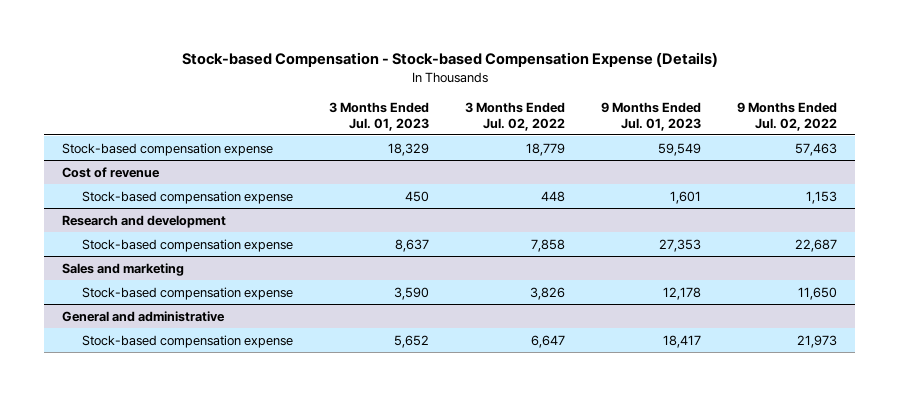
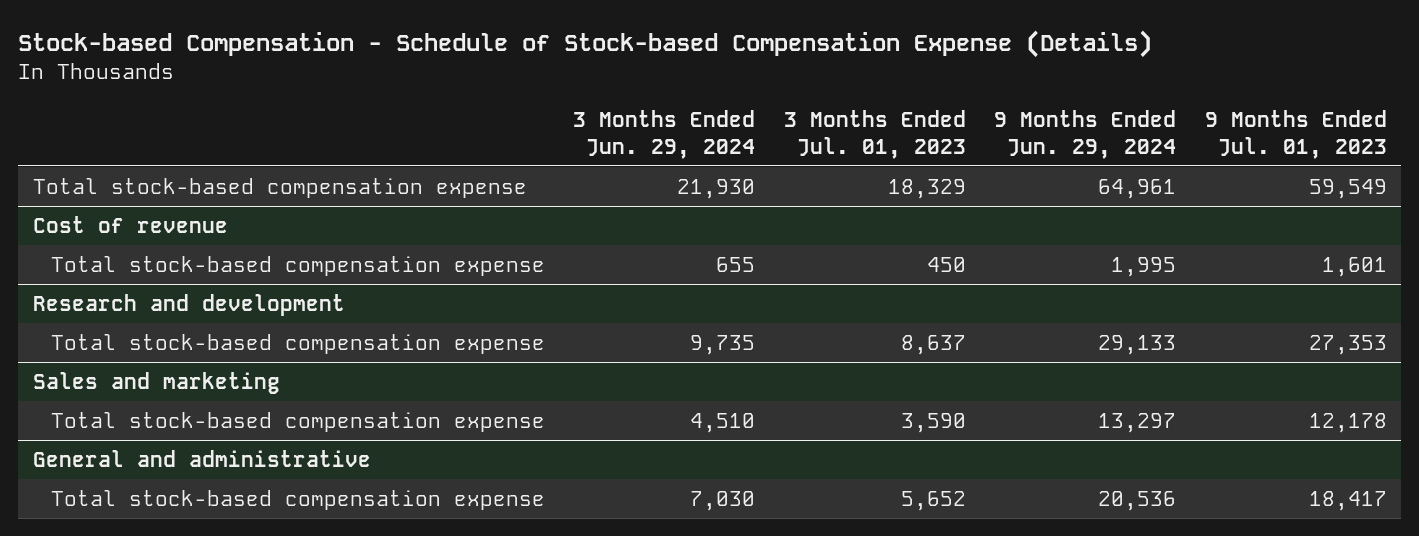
- Stock-based Compensation - Stock-based Compensation Expense (Details)
+ Stock-based Compensation - Schedule of Stock-based Compensation Expense (Details)
- | 3 Months Ended Jul. 01, 2023 | 3 Months Ended Jul. 02, 2022 | 9 Months Ended Jul. 01, 2023 | 9 Months Ended Jul. 02, 2022
+ | 3 Months Ended Jun. 29, 2024 | 3 Months Ended Jul. 01, 2023 | 9 Months Ended Jun. 29, 2024 | 9 Months Ended Jul. 01, 2023
- Stock-based compensation expense | 18,329 | 18,779 | 59,549 | 57,463
+ Total stock-based compensation expense | 21,930 | 18,329 | 64,961 | 59,549
@ Cost of revenue
- Stock-based compensation expense | 450 | 448 | 1,601 | 1,153
+ Total stock-based compensation expense | 655 | 450 | 1,995 | 1,601
@ Research and development
- Stock-based compensation expense | 8,637 | 7,858 | 27,353 | 22,687
+ Total stock-based compensation expense | 9,735 | 8,637 | 29,133 | 27,353
@ Sales and marketing
- Stock-based compensation expense | 3,590 | 3,826 | 12,178 | 11,650
+ Total stock-based compensation expense | 4,510 | 3,590 | 13,297 | 12,178
@ General and administrative
- Stock-based compensation expense | 5,652 | 6,647 | 18,417 | 21,973
+ Total stock-based compensation expense | 7,030 | 5,652 | 20,536 | 18,417

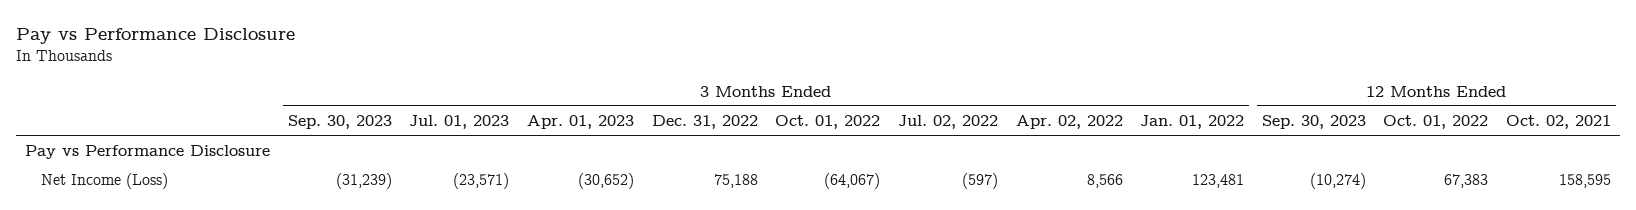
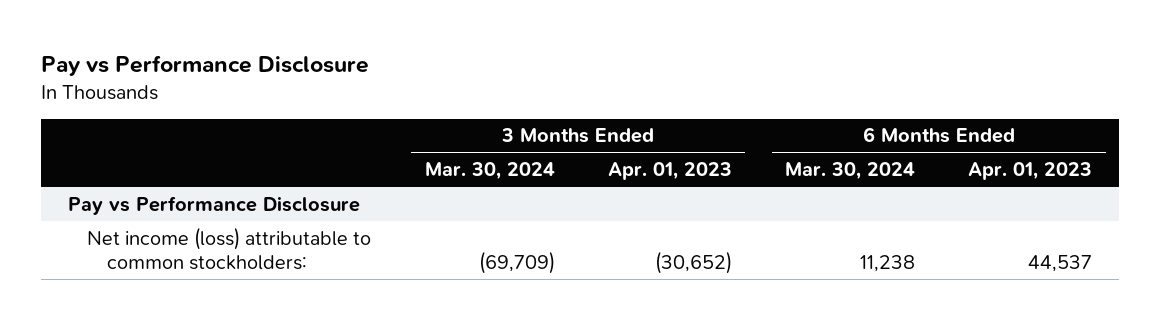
- | 3 Months Ended Sep. 30, 2023 | 3 Months Ended Jul. 01, 2023 | 3 Months Ended Apr. 01, 2023 | 3 Months Ended Dec. 31, 2022 | 3 Months Ended Oct. 01, 2022 | 3 Months Ended Jul. 02, 2022 | 3 Months Ended Apr. 02, 2022 | 3 Months Ended Jan. 01, 2022 | 12 Months Ended Sep. 30, 2023 | 12 Months Ended Oct. 01, 2022 | 12 Months Ended Oct. 02, 2021
+ | 3 Months Ended Mar. 30, 2024 | 3 Months Ended Apr. 01, 2023 | 6 Months Ended Mar. 30, 2024 | 6 Months Ended Apr. 01, 2023
- Net Income (Loss) | (31,239) | (23,571) | (30,652) | 75,188 | (64,067) | (597) | 8,566 | 123,481 | (10,274) | 67,383 | 158,595
+ Net income (loss) attributable to common stockholders: | (69,709) | (30,652) | 11,238 | 44,537

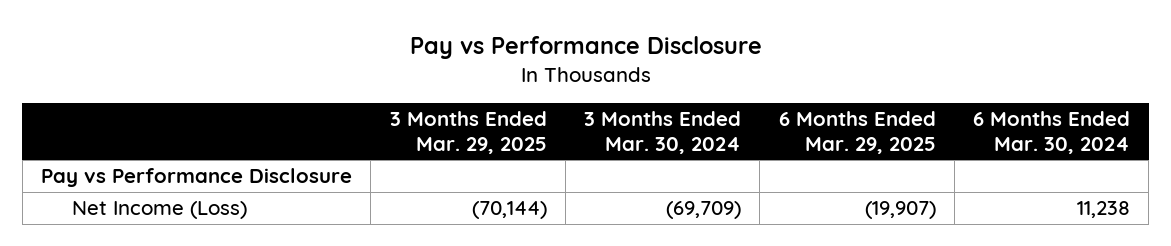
- | 3 Months Ended Mar. 30, 2024 | 3 Months Ended Apr. 01, 2023 | 6 Months Ended Mar. 30, 2024 | 6 Months Ended Apr. 01, 2023
+ | 3 Months Ended Mar. 29, 2025 | 3 Months Ended Mar. 30, 2024 | 6 Months Ended Mar. 29, 2025 | 6 Months Ended Mar. 30, 2024
- Net income (loss) attributable to common stockholders: | (69,709) | (30,652) | 11,238 | 44,537
+ Net Income (Loss) | (70,144) | (69,709) | (19,907) | 11,238

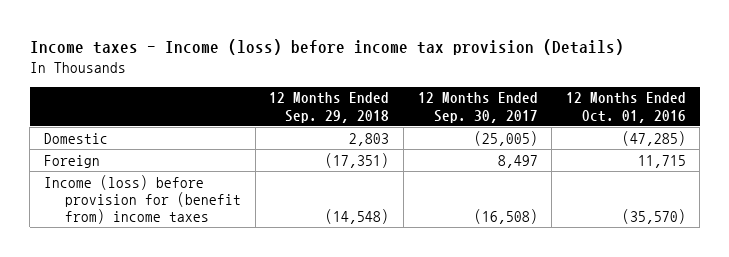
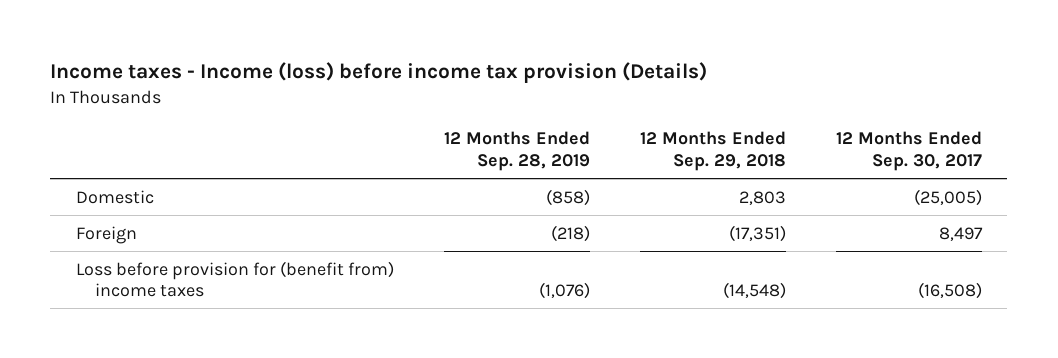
- | 12 Months Ended Sep. 29, 2018 | 12 Months Ended Sep. 30, 2017 | 12 Months Ended Oct. 01, 2016
+ | 12 Months Ended Sep. 28, 2019 | 12 Months Ended Sep. 29, 2018 | 12 Months Ended Sep. 30, 2017
- Income (loss) before provision for (benefit from) income taxes | (14,548) | (16,508) | (35,570)
+ Loss before provision for (benefit from) income taxes | (1,076) | (14,548) | (16,508)

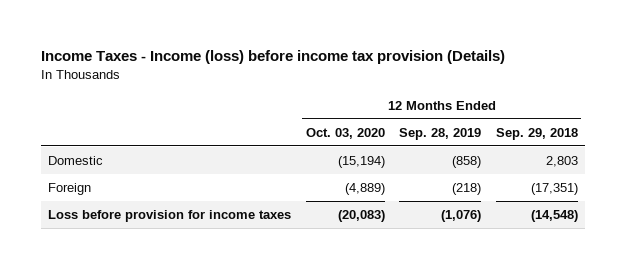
- Income taxes - Income (loss) before income tax provision (Details)
+ Income Taxes - Income (loss) before income tax provision (Details)
- | 12 Months Ended Sep. 28, 2019 | 12 Months Ended Sep. 29, 2018 | 12 Months Ended Sep. 30, 2017
+ | 12 Months Ended Oct. 03, 2020 | 12 Months Ended Sep. 28, 2019 | 12 Months Ended Sep. 29, 2018
- Loss before provision for (benefit from) income taxes | (1,076) | (14,548) | (16,508)
+ Loss before provision for income taxes | (20,083) | (1,076) | (14,548)

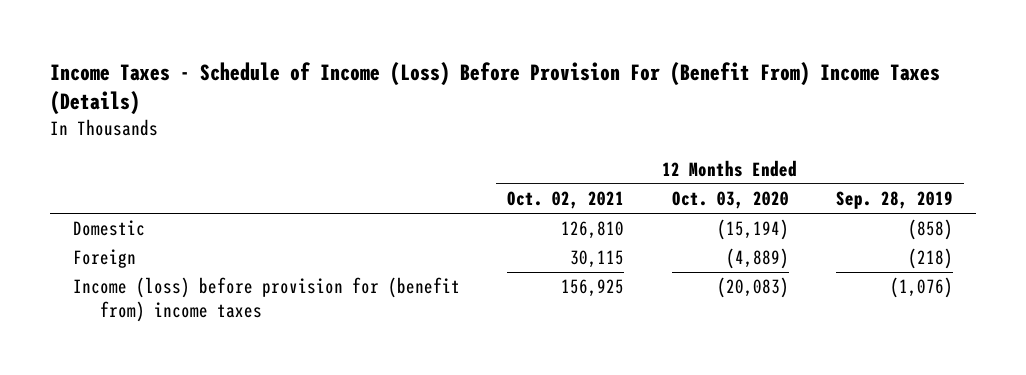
- Income Taxes - Income (loss) before income tax provision (Details)
+ Income Taxes - Schedule of Income (Loss) Before Provision For (Benefit From) Income Taxes (Details)
- | 12 Months Ended Oct. 03, 2020 | 12 Months Ended Sep. 28, 2019 | 12 Months Ended Sep. 29, 2018
+ | 12 Months Ended Oct. 02, 2021 | 12 Months Ended Oct. 03, 2020 | 12 Months Ended Sep. 28, 2019
- Loss before provision for income taxes | (20,083) | (1,076) | (14,548)
+ Income (loss) before provision for (benefit from) income taxes | 156,925 | (20,083) | (1,076)

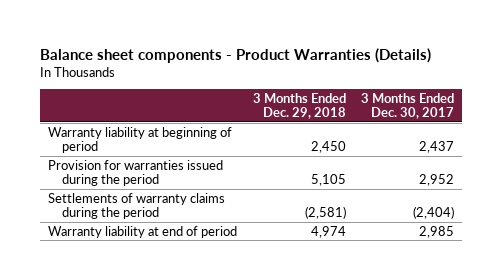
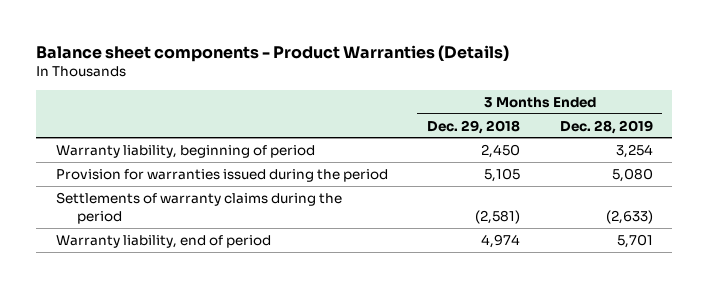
- | 3 Months Ended Dec. 29, 2018 | 3 Months Ended Dec. 30, 2017
+ | 3 Months Ended Dec. 29, 2018 | 3 Months Ended Dec. 28, 2019
- Warranty liability at beginning of period | 2,450 | 2,437
+ Warranty liability, beginning of period | 2,450 | 3,254
- Warranty liability at end of period | 4,974 | 2,985
+ Warranty liability, end of period | 4,974 | 5,701

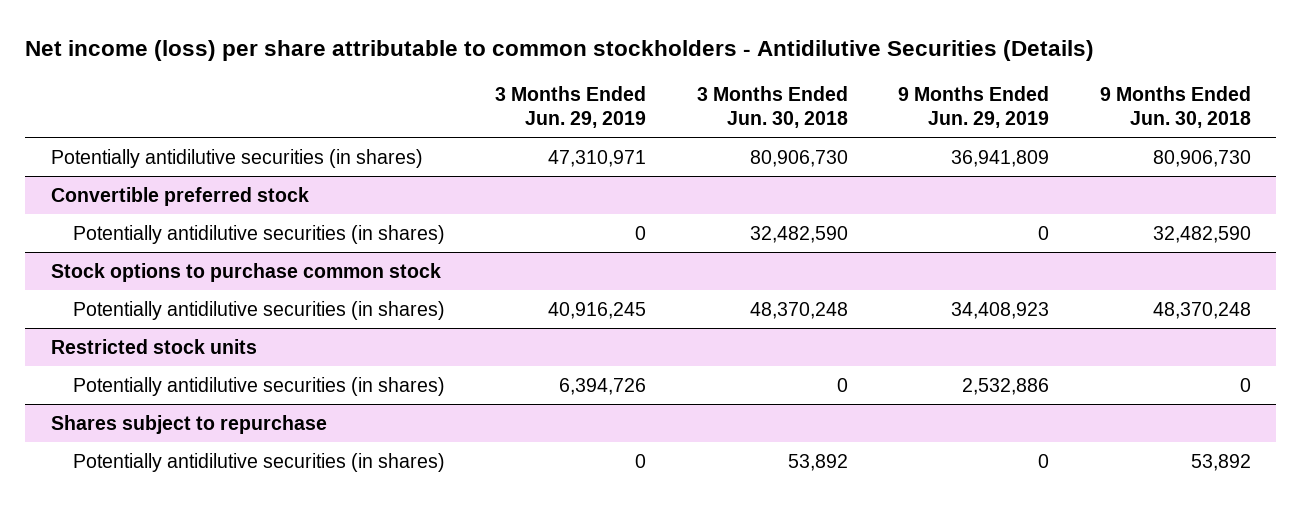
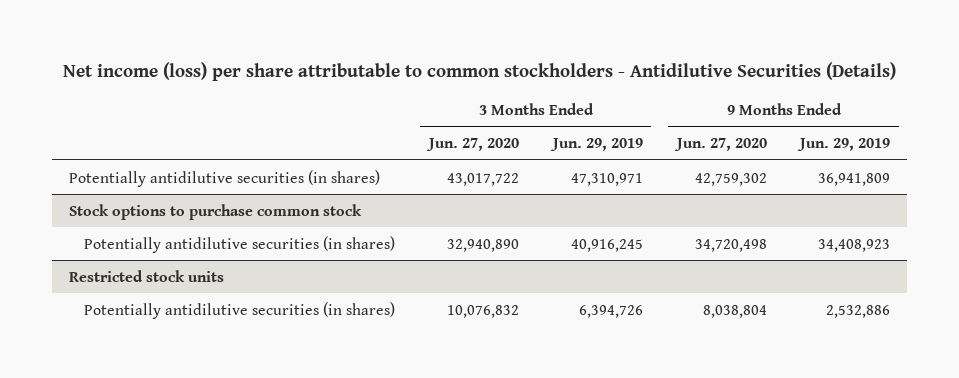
- | 3 Months Ended Jun. 29, 2019 | 3 Months Ended Jun. 30, 2018 | 9 Months Ended Jun. 29, 2019 | 9 Months Ended Jun. 30, 2018
+ | 3 Months Ended Jun. 27, 2020 | 3 Months Ended Jun. 29, 2019 | 9 Months Ended Jun. 27, 2020 | 9 Months Ended Jun. 29, 2019
- Convertible preferred stock
- Potentially antidilutive securities (in shares) | 0 | 32,482,590 | 0 | 32,482,590
- Shares subject to repurchase
- Potentially antidilutive securities (in shares) | 0 | 53,892 | 0 | 53,892

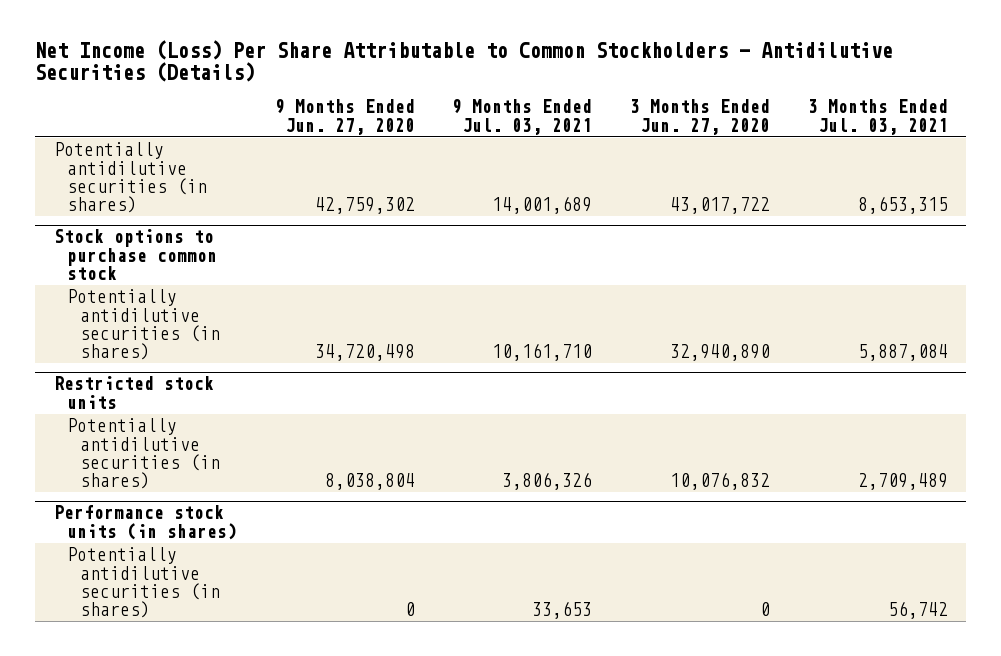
- Net income (loss) per share attributable to common stockholders - Antidilutive Securities (Details)
+ Net Income (Loss) Per Share Attributable to Common Stockholders - Antidilutive Securities (Details)
- | 3 Months Ended Jun. 27, 2020 | 3 Months Ended Jun. 29, 2019 | 9 Months Ended Jun. 27, 2020 | 9 Months Ended Jun. 29, 2019
+ | 9 Months Ended Jun. 27, 2020 | 9 Months Ended Jul. 03, 2021 | 3 Months Ended Jun. 27, 2020 | 3 Months Ended Jul. 03, 2021
+ Performance stock units (in shares)
+ Potentially antidilutive securities (in shares) | 0 | 33,653 | 0 | 56,742

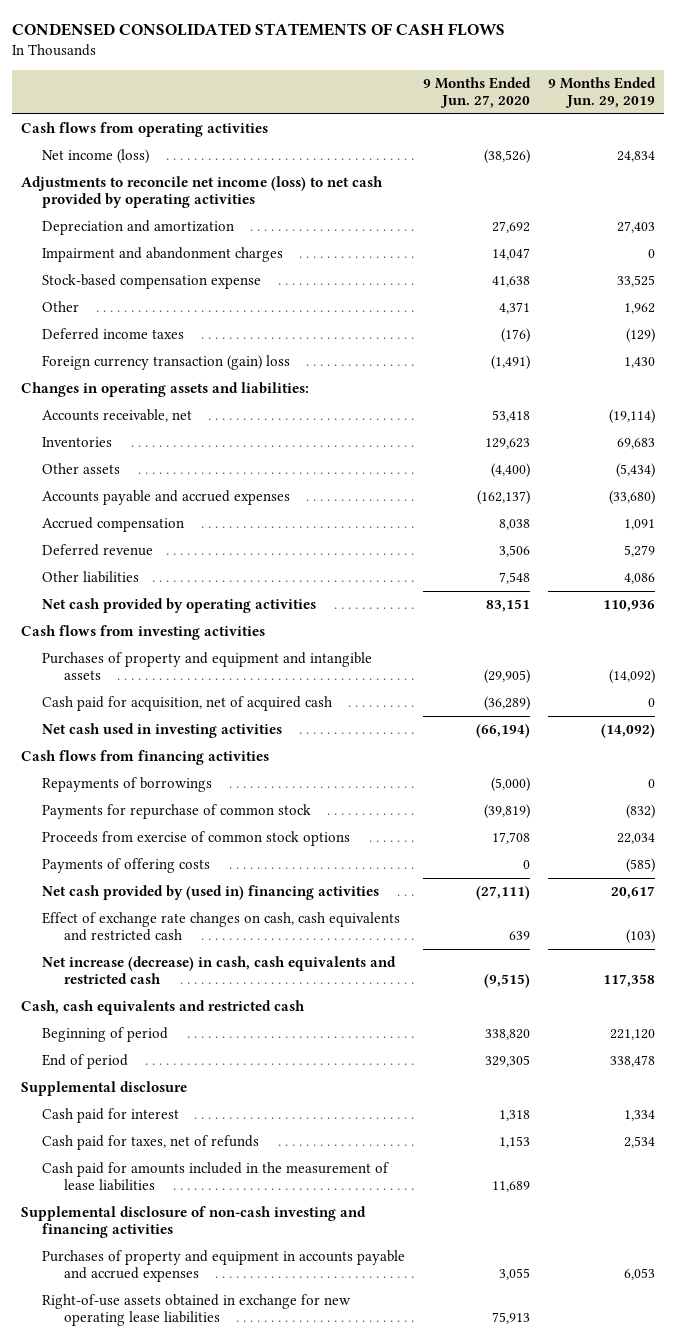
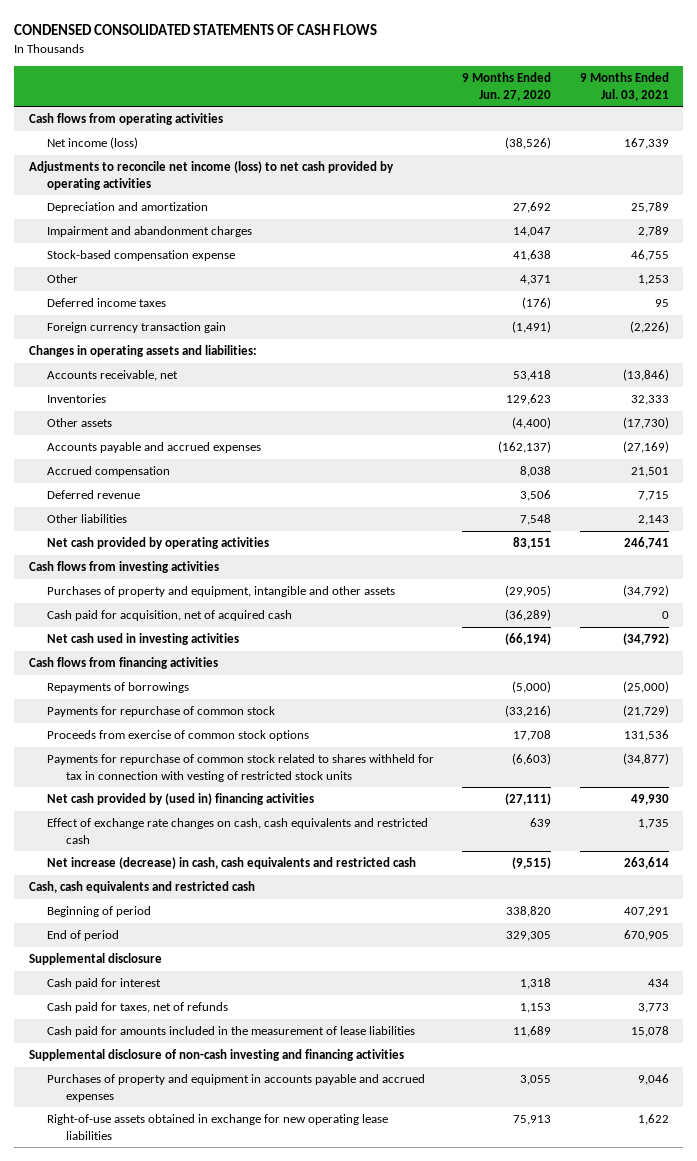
- | 9 Months Ended Jun. 27, 2020 | 9 Months Ended Jun. 29, 2019
+ | 9 Months Ended Jun. 27, 2020 | 9 Months Ended Jul. 03, 2021
- Foreign currency transaction (gain) loss | (1,491) | 1,430
+ Foreign currency transaction gain | (1,491) | (2,226)
- Purchases of property and equipment and intangible assets | (29,905) | (14,092)
+ Purchases of property and equipment, intangible and other assets | (29,905) | (34,792)
- Payments for repurchase of common stock | (39,819) | (832)
+ Payments for repurchase of common stock | (33,216) | (21,729)
- Payments of offering costs | 0 | (585)
+ Payments for repurchase of common stock related to shares withheld for tax in connection with vesting of restricted stock units | (6,603) | (34,877)

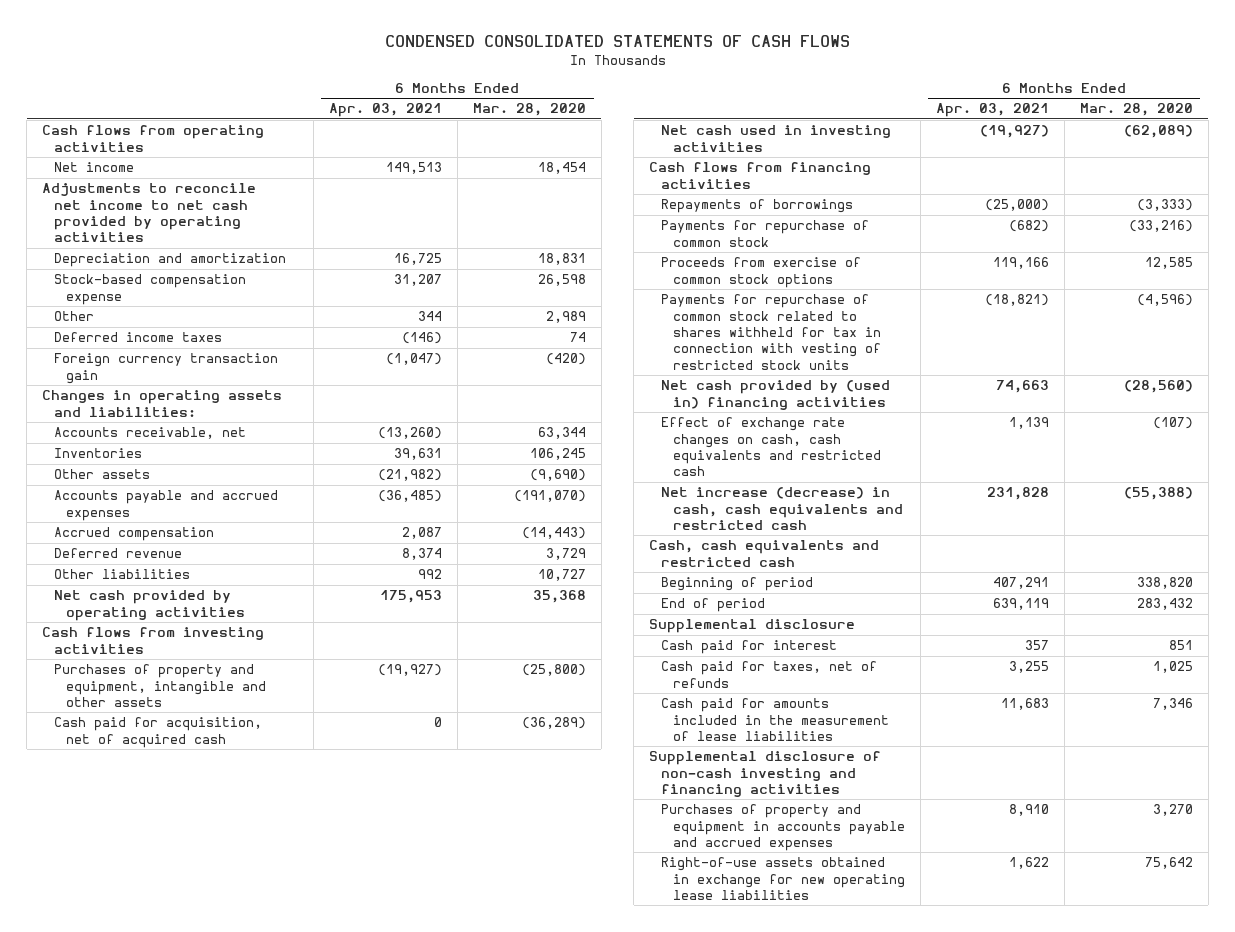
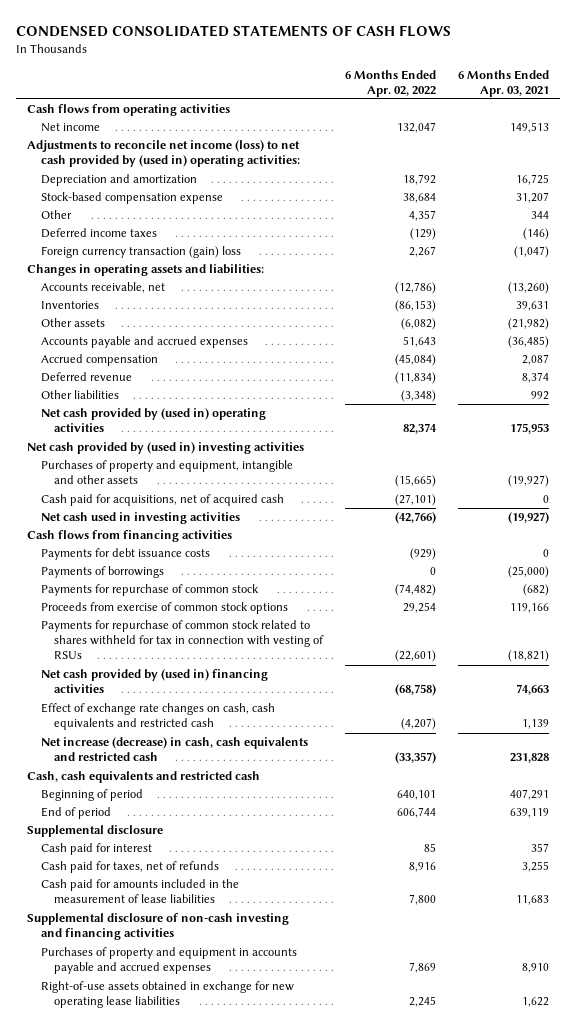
- | 6 Months Ended Apr. 03, 2021 | 6 Months Ended Mar. 28, 2020
+ | 6 Months Ended Apr. 02, 2022 | 6 Months Ended Apr. 03, 2021
- Adjustments to reconcile net income to net cash provided by operating activities
+ Adjustments to reconcile net income (loss) to net cash provided by (used in) operating activities:
- Foreign currency transaction gain | (1,047) | (420)
+ Foreign currency transaction (gain) loss | 2,267 | (1,047)
- Net cash provided by operating activities | 175,953 | 35,368
- Cash flows from investing activities
+ Net cash provided by (used in) operating activities | 82,374 | 175,953
+ Net cash provided by (used in) investing activities
- Cash paid for acquisition, net of acquired cash | 0 | (36,289)
+ Cash paid for acquisitions, net of acquired cash | (27,101) | 0
- Repayments of borrowings | (25,000) | (3,333)
+ Payments for debt issuance costs | (929) | 0
+ Payments of borrowings | 0 | (25,000)
- Payments for repurchase of common stock related to shares withheld for tax in connection with vesting of restricted stock units | (18,821) | (4,596)
+ Payments for repurchase of common stock related to shares withheld for tax in connection with vesting of RSUs | (22,601) | (18,821)

